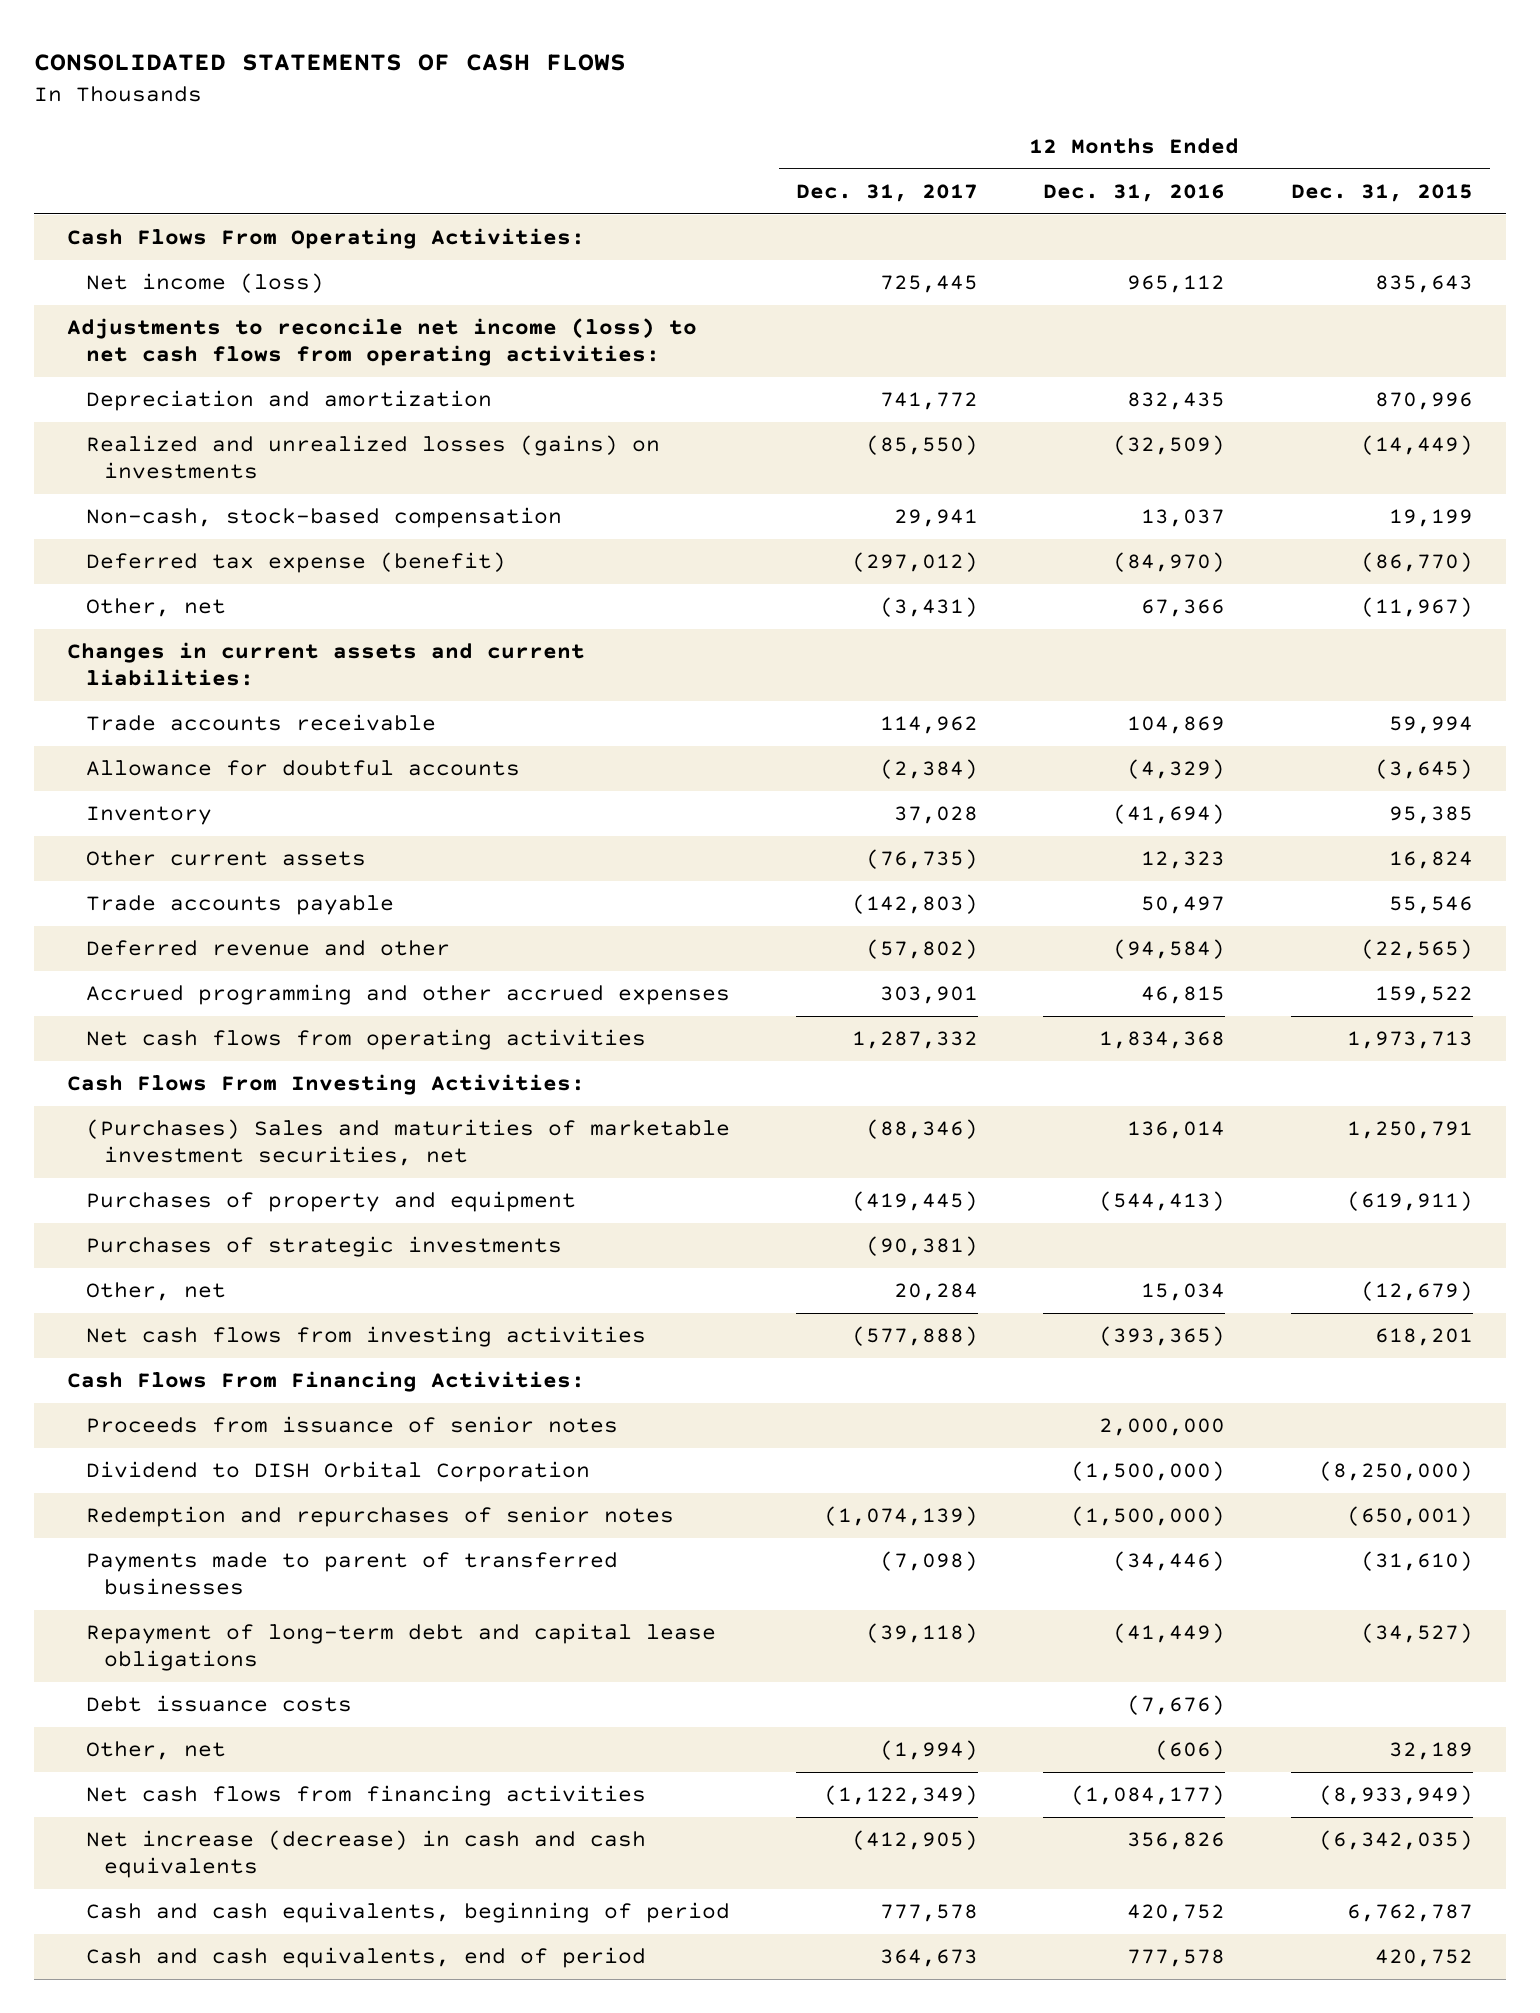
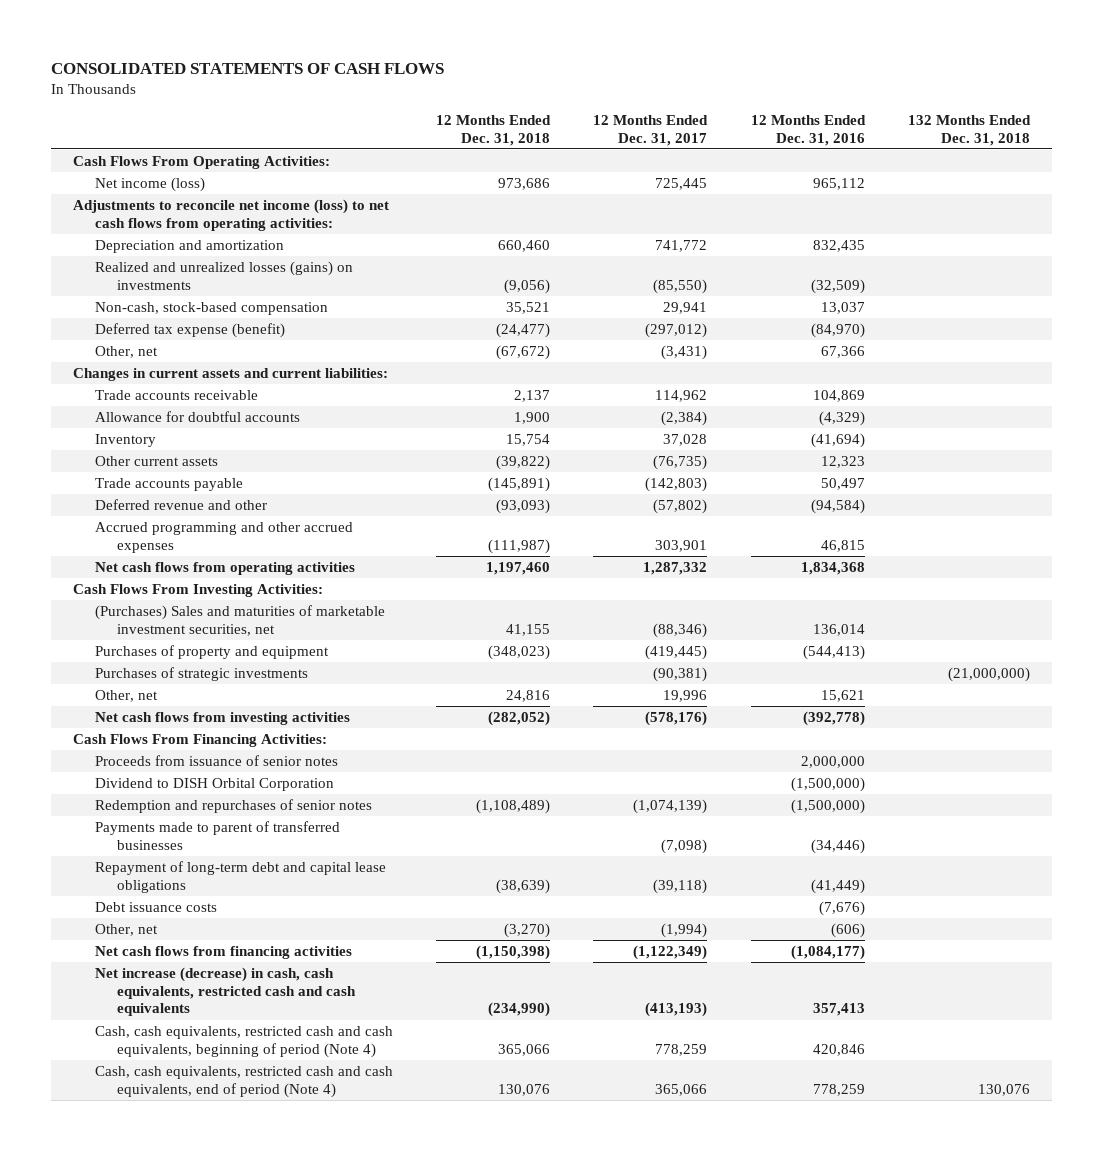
- | 12 Months Ended Dec. 31, 2017 | 12 Months Ended Dec. 31, 2016 | 12 Months Ended Dec. 31, 2015
+ | 12 Months Ended Dec. 31, 2018 | 12 Months Ended Dec. 31, 2017 | 12 Months Ended Dec. 31, 2016 | 132 Months Ended Dec. 31, 2018
- Other, net | 20,284 | 15,034 | (12,679)
- Net cash flows from investing activities | (577,888) | (393,365) | 618,201
+ Other, net | 24,816 | 19,996 | 15,621 |
+ Net cash flows from investing activities | (282,052) | (578,176) | (392,778) |
- Net increase (decrease) in cash and cash equivalents | (412,905) | 356,826 | (6,342,035)
- Cash and cash equivalents, beginning of period | 777,578 | 420,752 | 6,762,787
- Cash and cash equivalents, end of period | 364,673 | 777,578 | 420,752
+ Net increase (decrease) in cash, cash equivalents, restricted cash and cash equivalents | (234,990) | (413,193) | 357,413 |
+ Cash, cash equivalents, restricted cash and cash equivalents, beginning of period (Note 4) | 365,066 | 778,259 | 420,846 |
+ Cash, cash equivalents, restricted cash and cash equivalents, end of period (Note 4) | 130,076 | 365,066 | 778,259 | 130,076

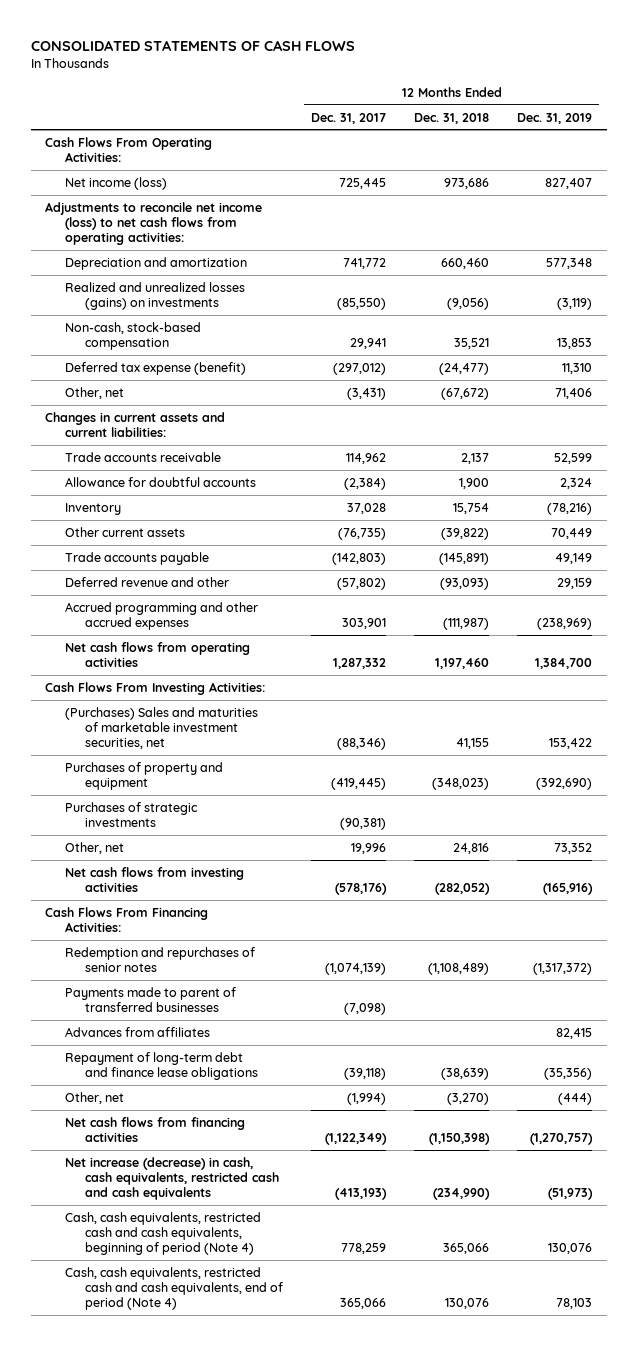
- | 12 Months Ended Dec. 31, 2018 | 12 Months Ended Dec. 31, 2017 | 12 Months Ended Dec. 31, 2016 | 132 Months Ended Dec. 31, 2018
+ | 12 Months Ended Dec. 31, 2017 | 12 Months Ended Dec. 31, 2018 | 12 Months Ended Dec. 31, 2019
- Proceeds from issuance of senior notes | | | 2,000,000 |
- Dividend to DISH Orbital Corporation | | | (1,500,000) |
- Repayment of long-term debt and capital lease obligations | (38,639) | (39,118) | (41,449) |
- Debt issuance costs | | | (7,676) |
+ Advances from affiliates | | | 82,415
+ Repayment of long-term debt and finance lease obligations | (39,118) | (38,639) | (35,356)

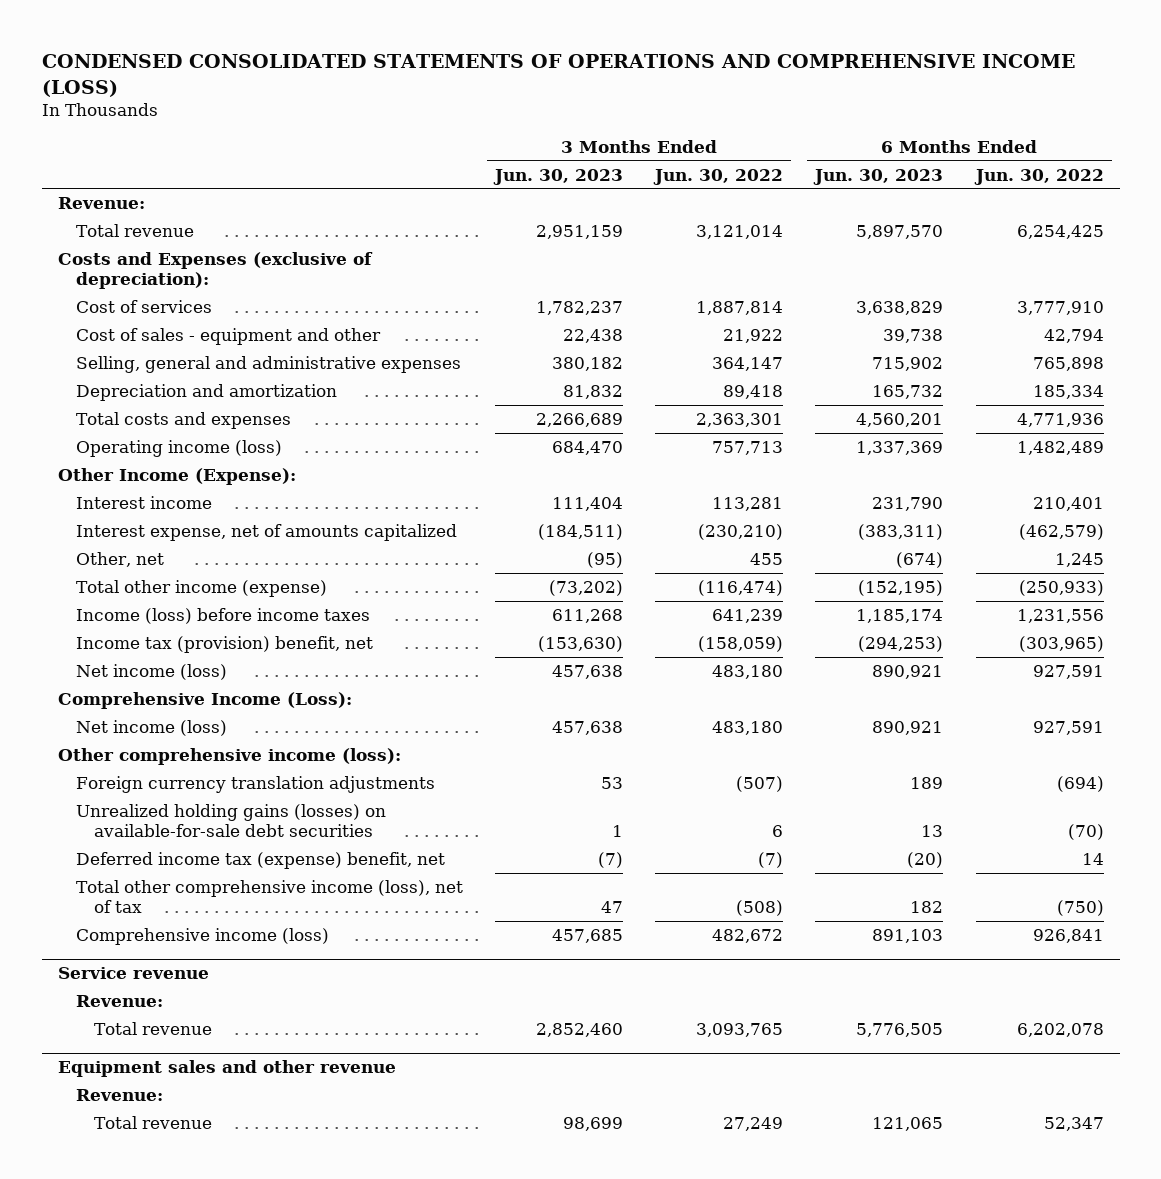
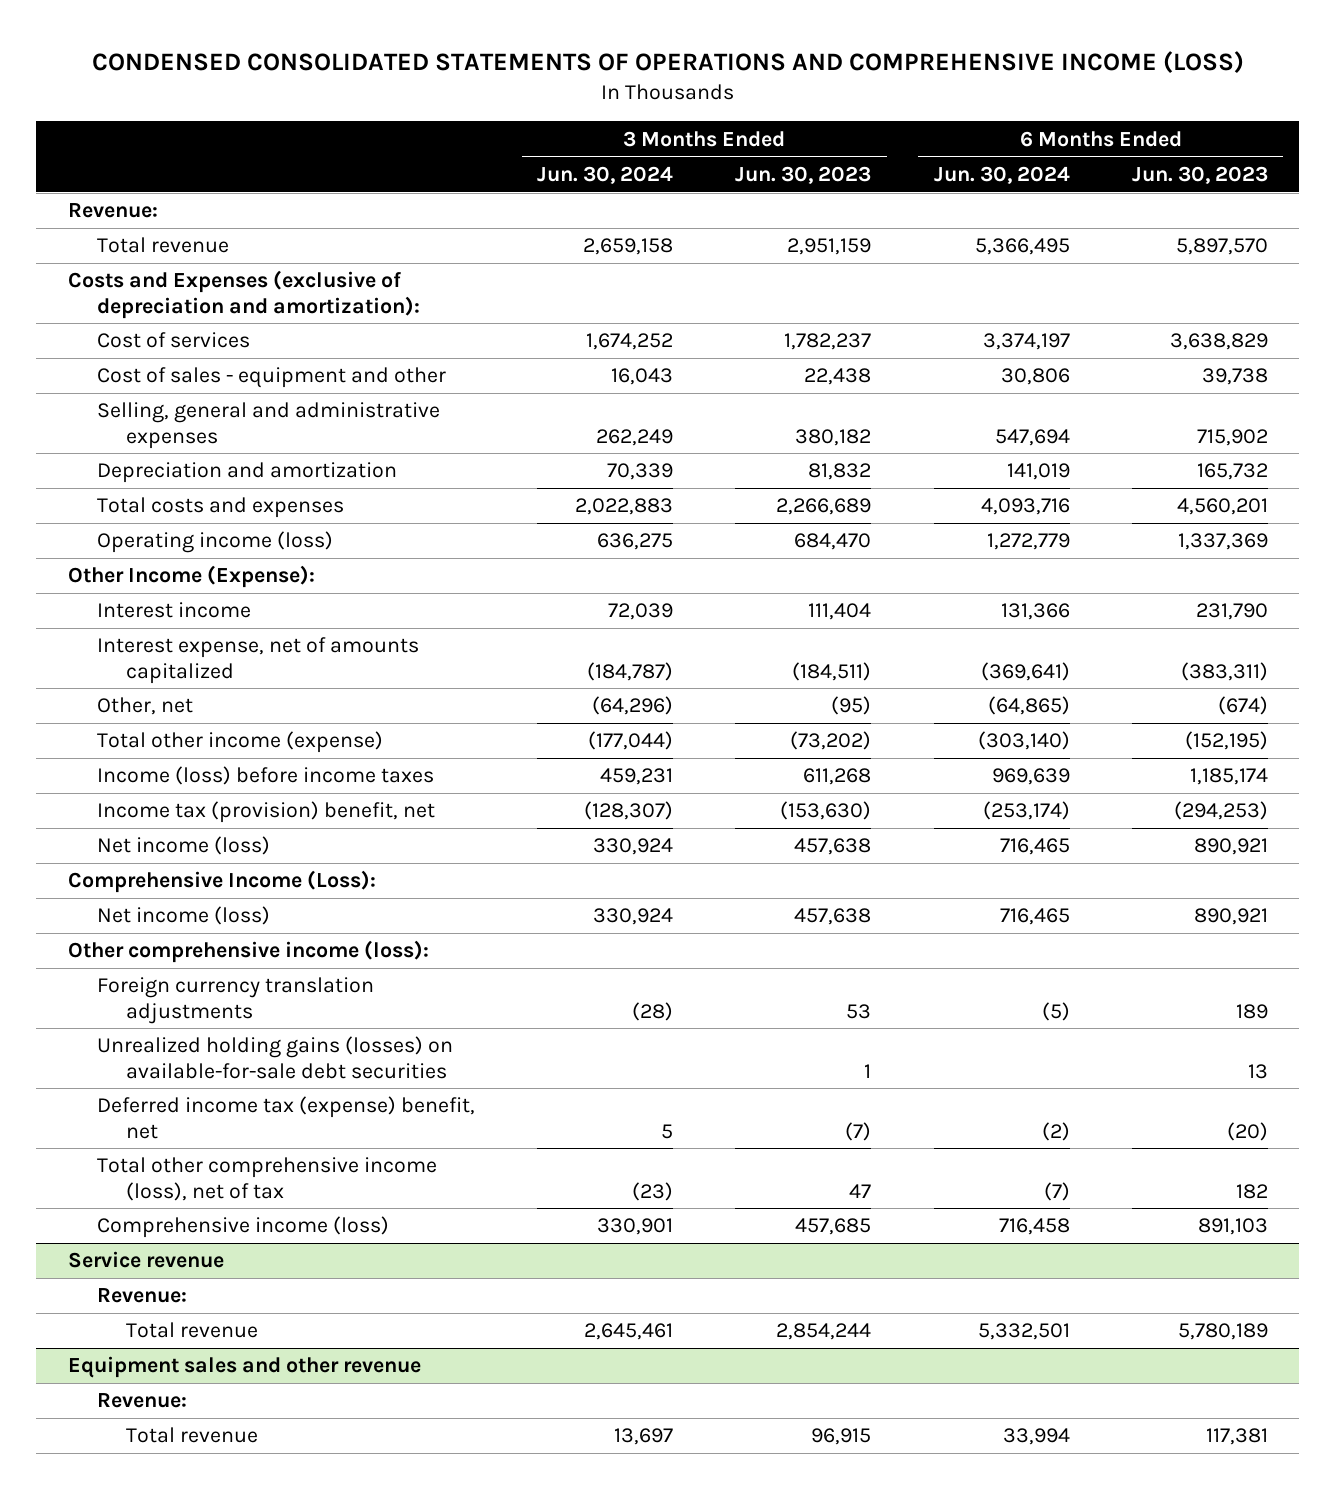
- | 3 Months Ended Jun. 30, 2023 | 3 Months Ended Jun. 30, 2022 | 6 Months Ended Jun. 30, 2023 | 6 Months Ended Jun. 30, 2022
+ | 3 Months Ended Jun. 30, 2024 | 3 Months Ended Jun. 30, 2023 | 6 Months Ended Jun. 30, 2024 | 6 Months Ended Jun. 30, 2023
- Costs and Expenses (exclusive of depreciation):
+ Costs and Expenses (exclusive of depreciation and amortization):
@ Service revenue
- Total revenue | 2,852,460 | 3,093,765 | 5,776,505 | 6,202,078
+ Total revenue | 2,645,461 | 2,854,244 | 5,332,501 | 5,780,189
@ Equipment sales and other revenue
- Total revenue | 98,699 | 27,249 | 121,065 | 52,347
+ Total revenue | 13,697 | 96,915 | 33,994 | 117,381

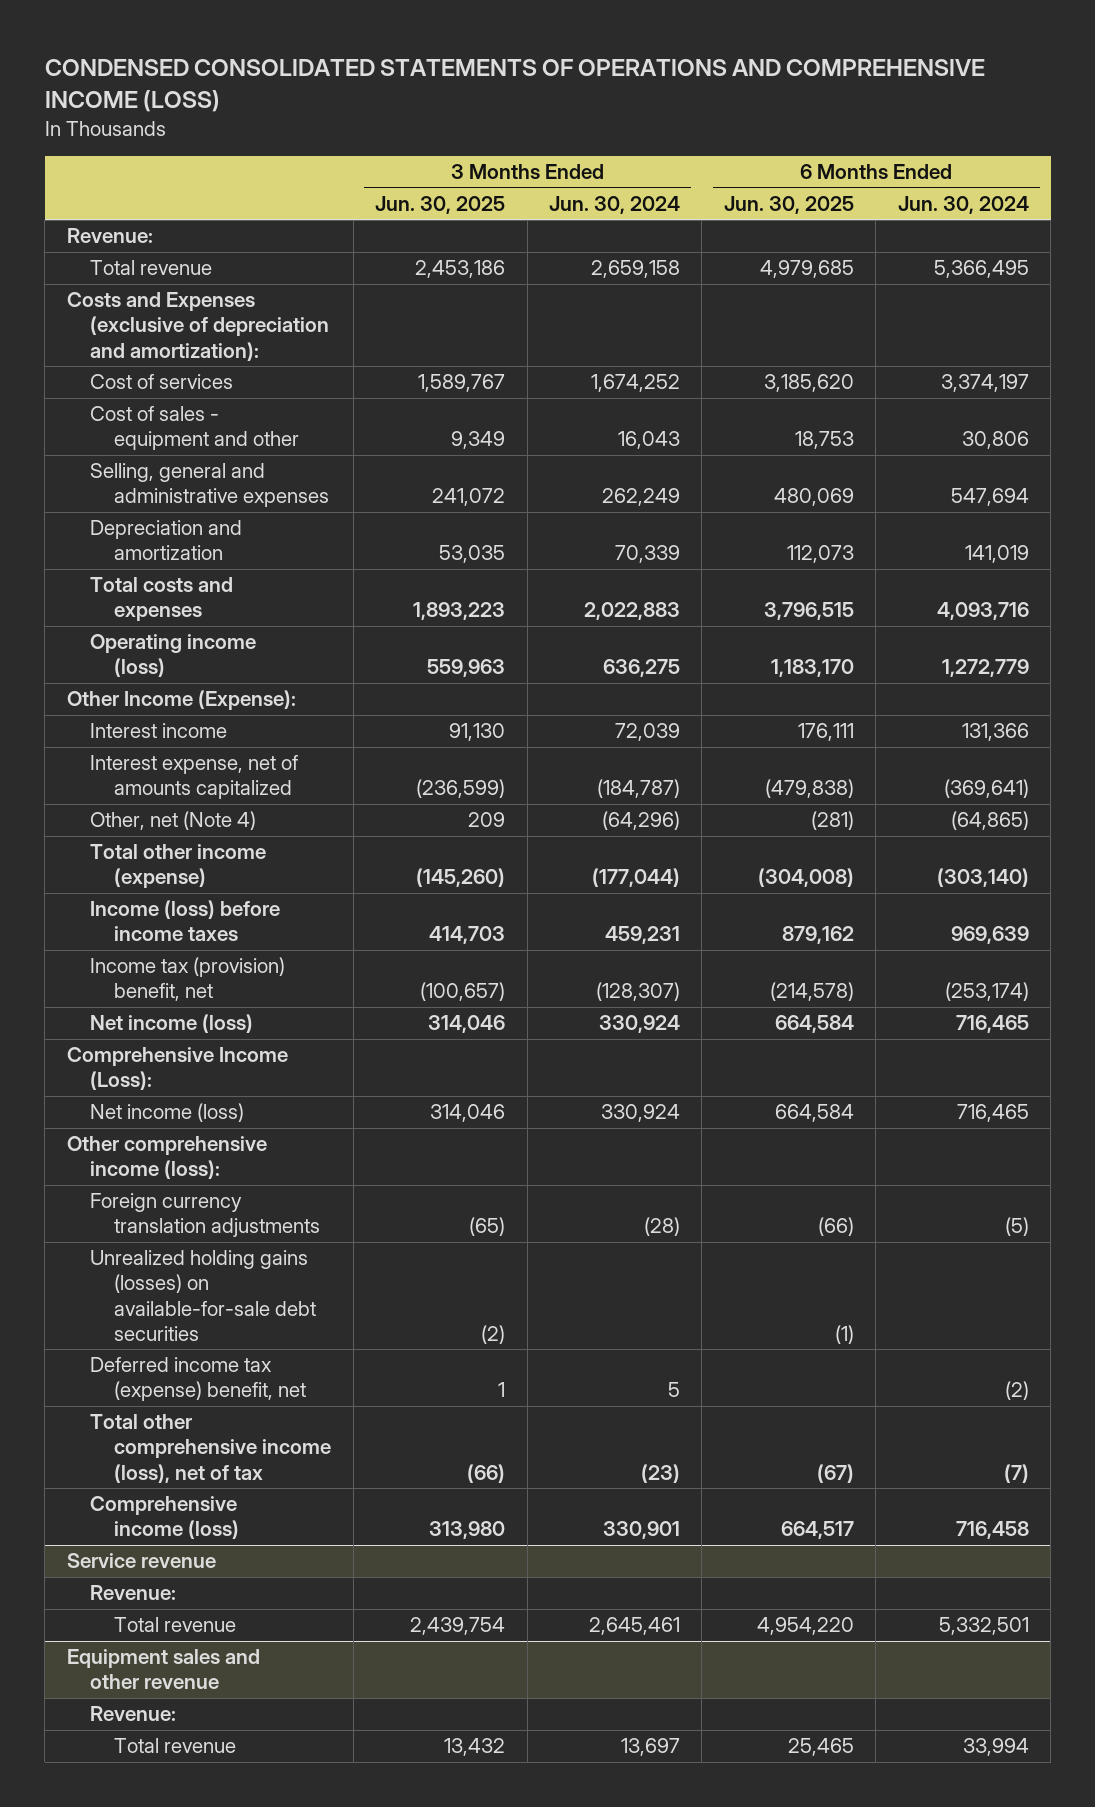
- | 3 Months Ended Jun. 30, 2024 | 3 Months Ended Jun. 30, 2023 | 6 Months Ended Jun. 30, 2024 | 6 Months Ended Jun. 30, 2023
+ | 3 Months Ended Jun. 30, 2025 | 3 Months Ended Jun. 30, 2024 | 6 Months Ended Jun. 30, 2025 | 6 Months Ended Jun. 30, 2024
- Other, net | (64,296) | (95) | (64,865) | (674)
+ Other, net (Note 4) | 209 | (64,296) | (281) | (64,865)

